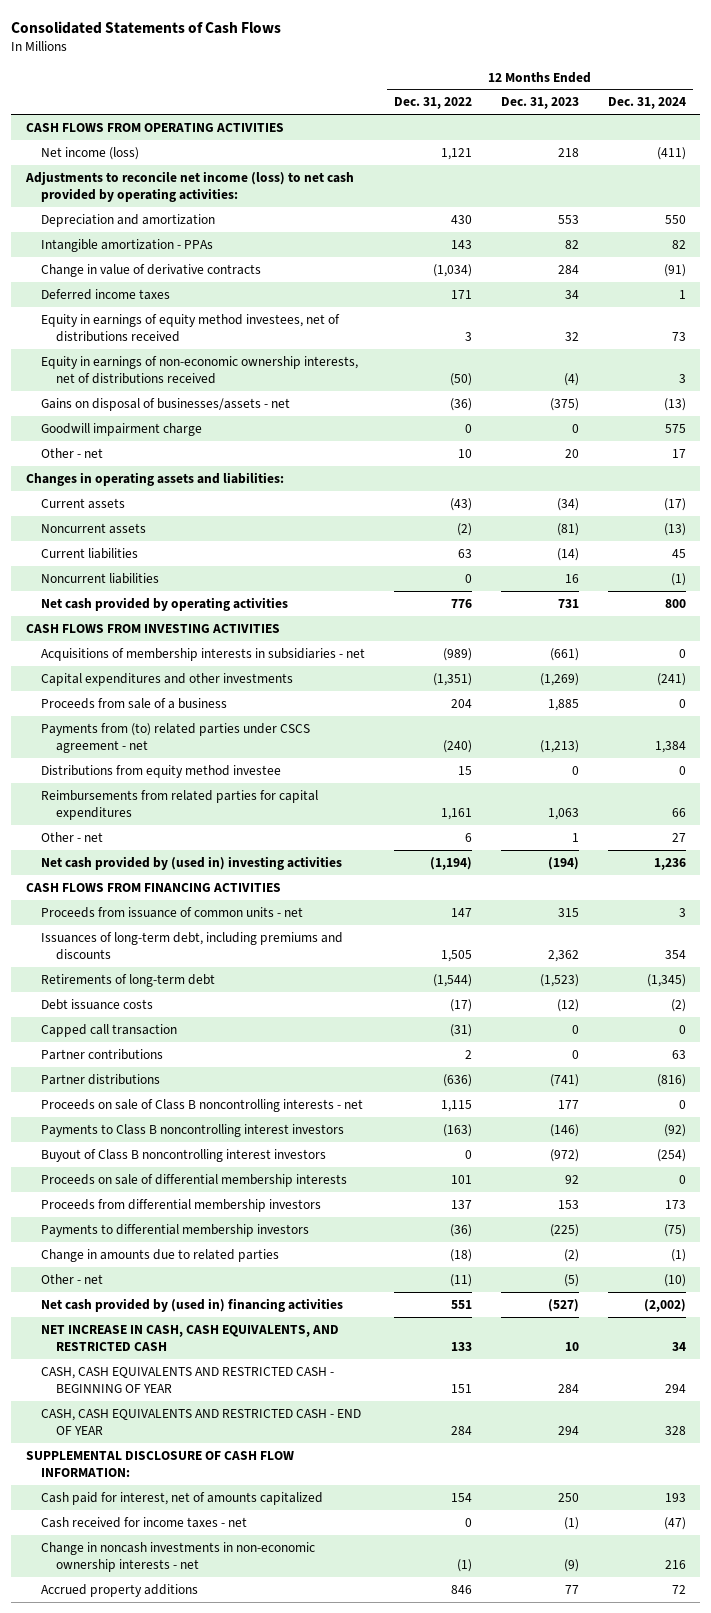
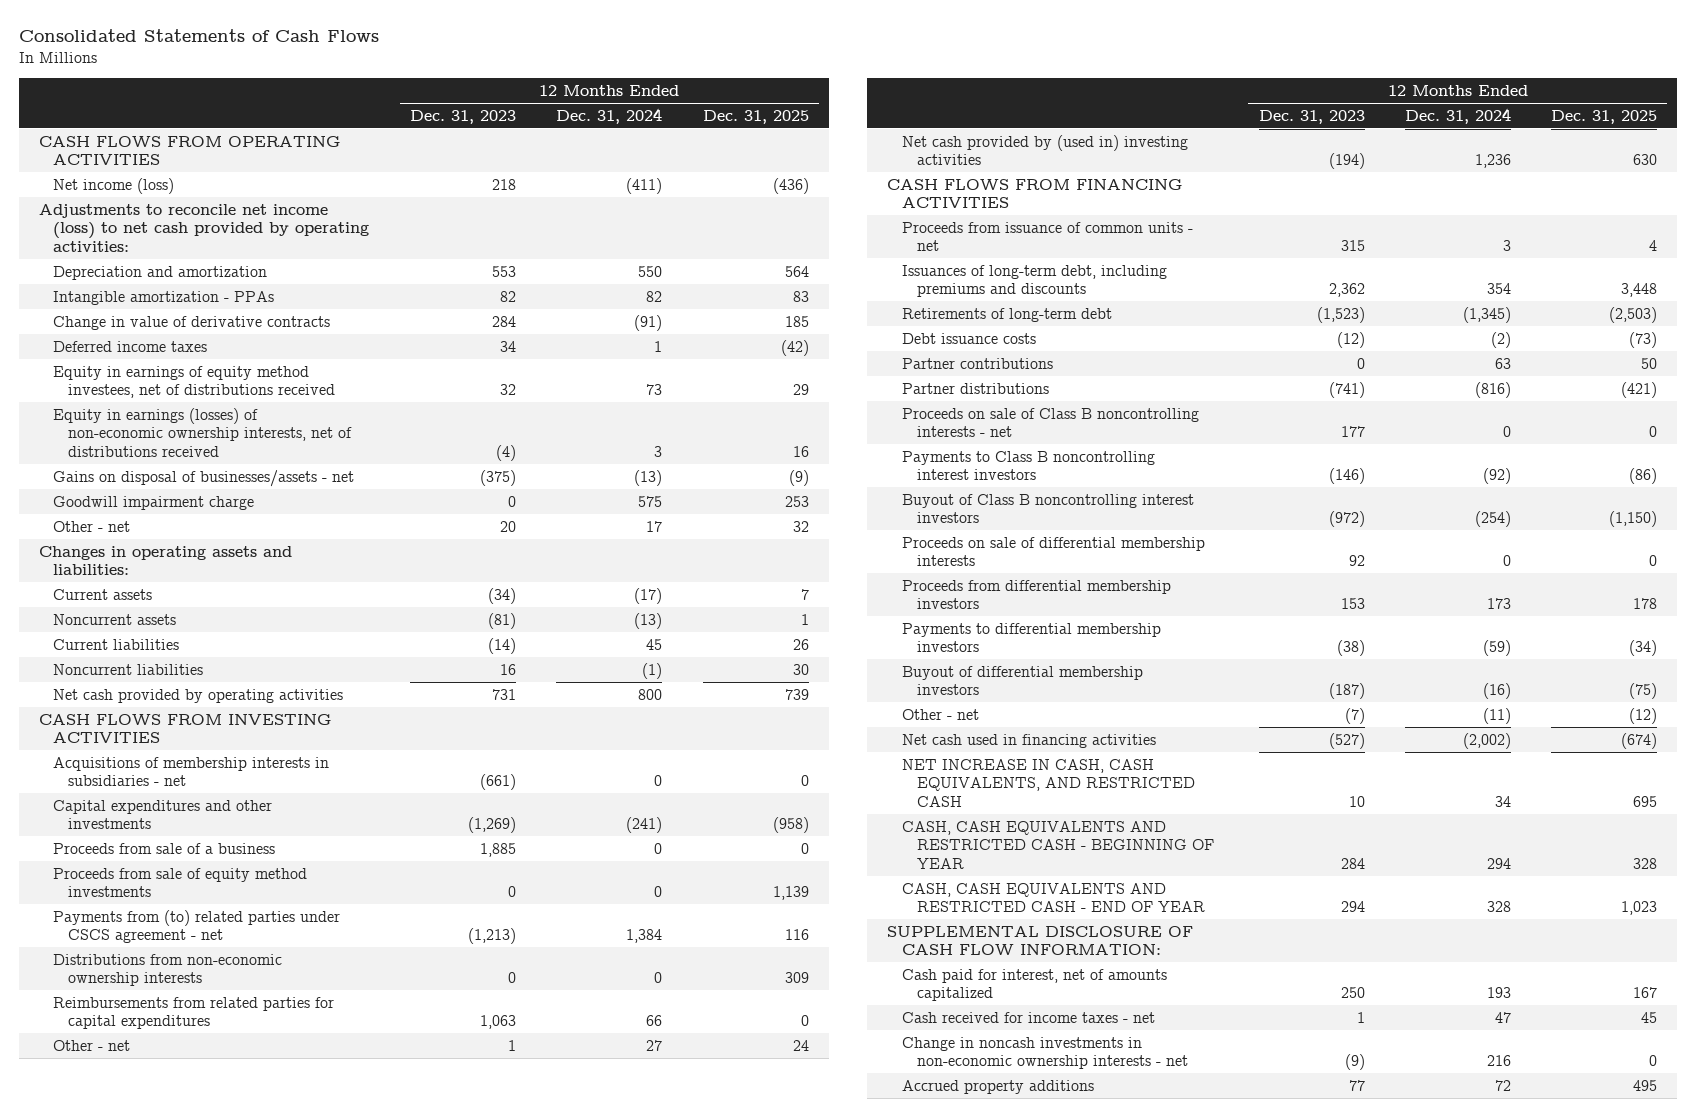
- | 12 Months Ended Dec. 31, 2022 | 12 Months Ended Dec. 31, 2023 | 12 Months Ended Dec. 31, 2024
+ | 12 Months Ended Dec. 31, 2023 | 12 Months Ended Dec. 31, 2024 | 12 Months Ended Dec. 31, 2025
- Equity in earnings of non-economic ownership interests, net of distributions received | (50) | (4) | 3
+ Equity in earnings (losses) of non-economic ownership interests, net of distributions received | (4) | 3 | 16
+ Proceeds from sale of equity method investments | 0 | 0 | 1,139
- Distributions from equity method investee | 15 | 0 | 0
+ Distributions from non-economic ownership interests | 0 | 0 | 309
- Capped call transaction | (31) | 0 | 0
- Payments to differential membership investors | (36) | (225) | (75)
- Change in amounts due to related parties | (18) | (2) | (1)
- Other - net | (11) | (5) | (10)
- Net cash provided by (used in) financing activities | 551 | (527) | (2,002)
+ Payments to differential membership investors | (38) | (59) | (34)
+ Buyout of differential membership investors | (187) | (16) | (75)
+ Other - net | (7) | (11) | (12)
+ Net cash used in financing activities | (527) | (2,002) | (674)
- Cash received for income taxes - net | 0 | (1) | (47)
+ Cash received for income taxes - net | 1 | 47 | 45

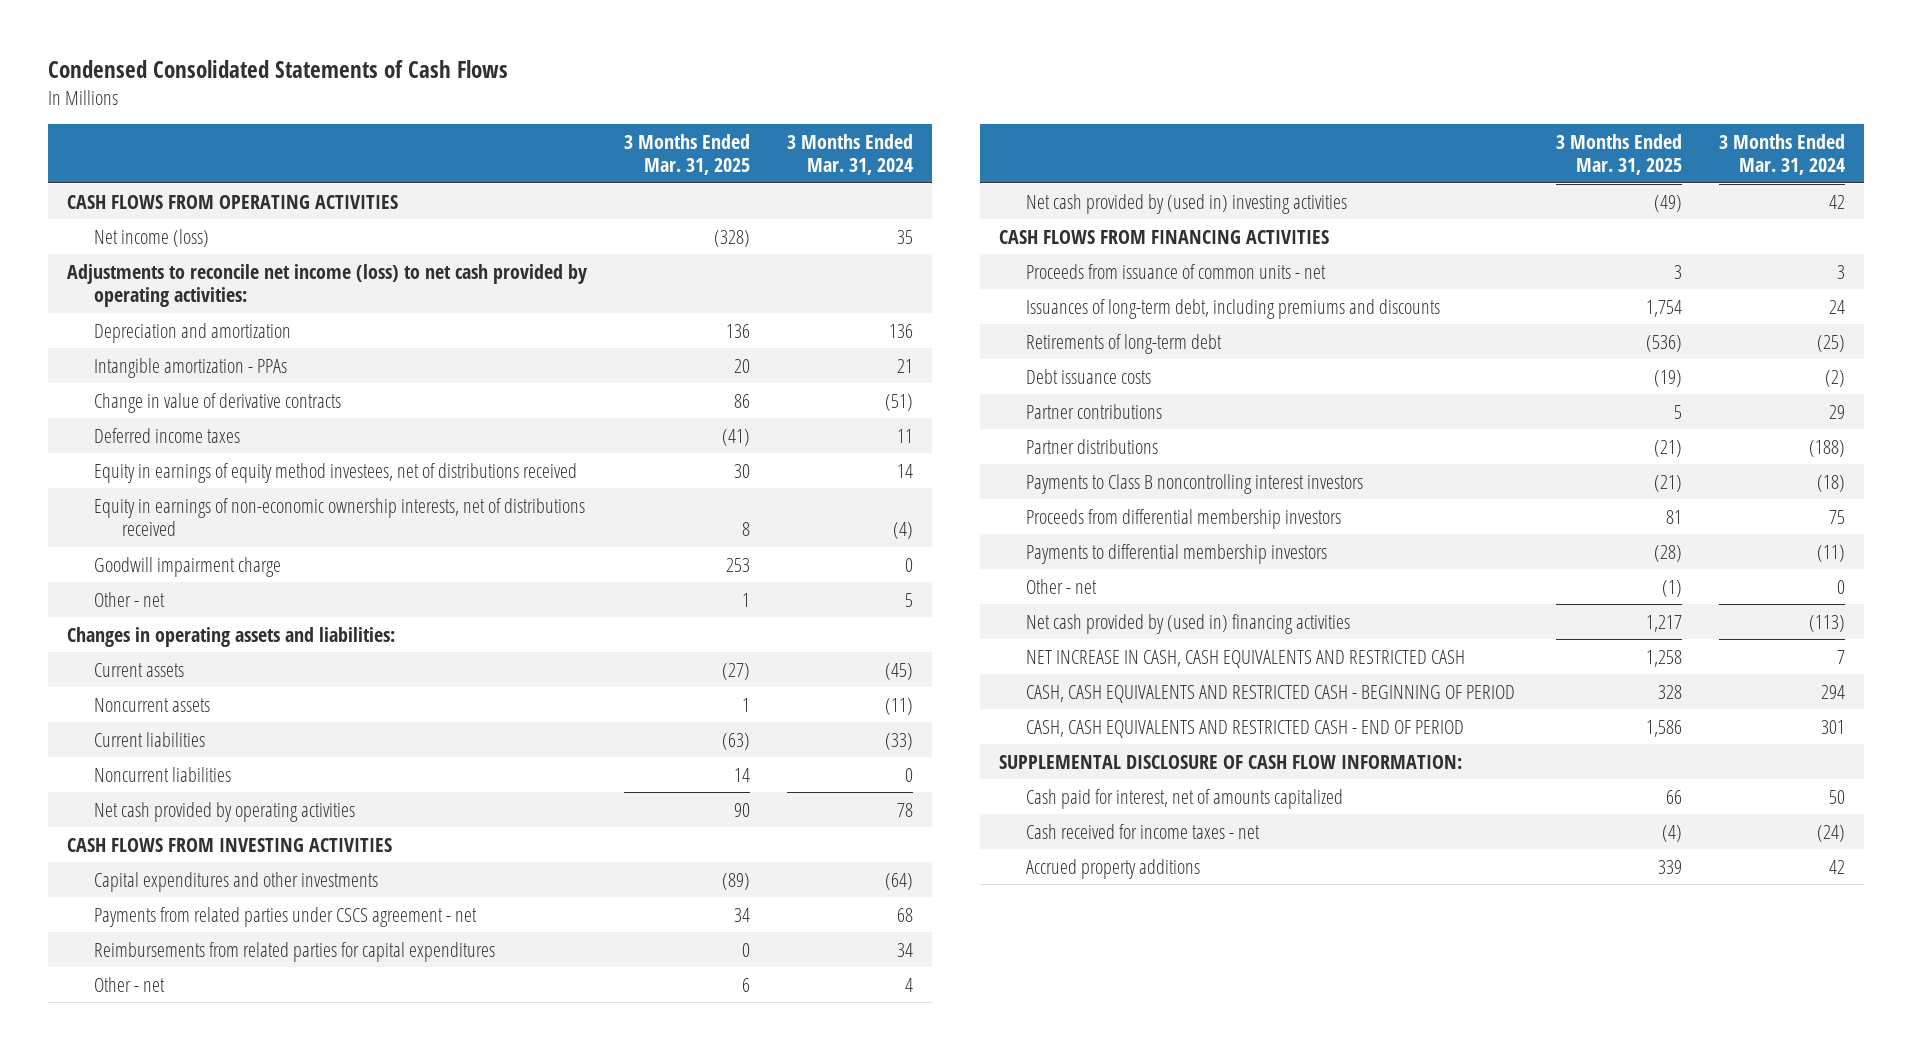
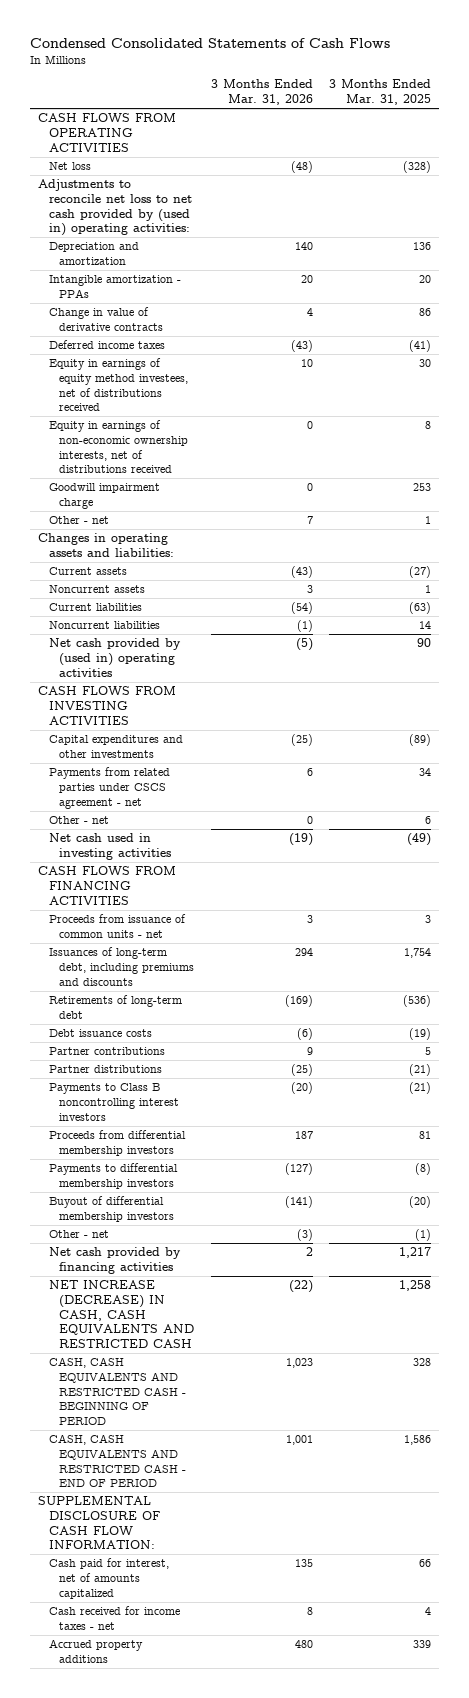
- | 3 Months Ended Mar. 31, 2025 | 3 Months Ended Mar. 31, 2024
+ | 3 Months Ended Mar. 31, 2026 | 3 Months Ended Mar. 31, 2025
- Net income (loss) | (328) | 35
- Adjustments to reconcile net income (loss) to net cash provided by operating activities:
+ Net loss | (48) | (328)
+ Adjustments to reconcile net loss to net cash provided by (used in) operating activities:
- Net cash provided by operating activities | 90 | 78
+ Net cash provided by (used in) operating activities | (5) | 90
- Reimbursements from related parties for capital expenditures | 0 | 34
- Net cash provided by (used in) investing activities | (49) | 42
+ Net cash used in investing activities | (19) | (49)
- Payments to differential membership investors | (28) | (11)
+ Payments to differential membership investors | (127) | (8)
+ Buyout of differential membership investors | (141) | (20)
- Net cash provided by (used in) financing activities | 1,217 | (113)
- NET INCREASE IN CASH, CASH EQUIVALENTS AND RESTRICTED CASH | 1,258 | 7
+ Net cash provided by financing activities | 2 | 1,217
+ NET INCREASE (DECREASE) IN CASH, CASH EQUIVALENTS AND RESTRICTED CASH | (22) | 1,258
- Cash received for income taxes - net | (4) | (24)
+ Cash received for income taxes - net | 8 | 4

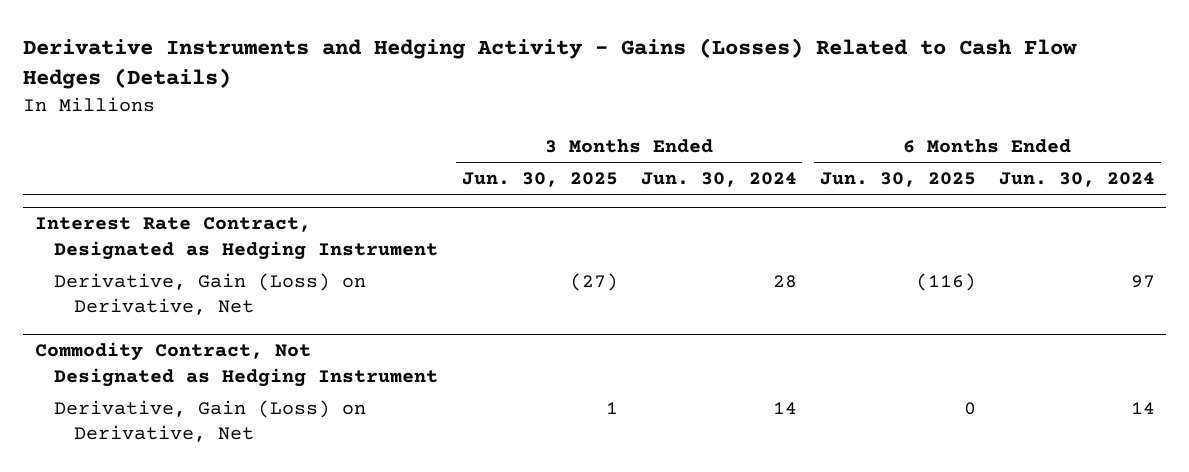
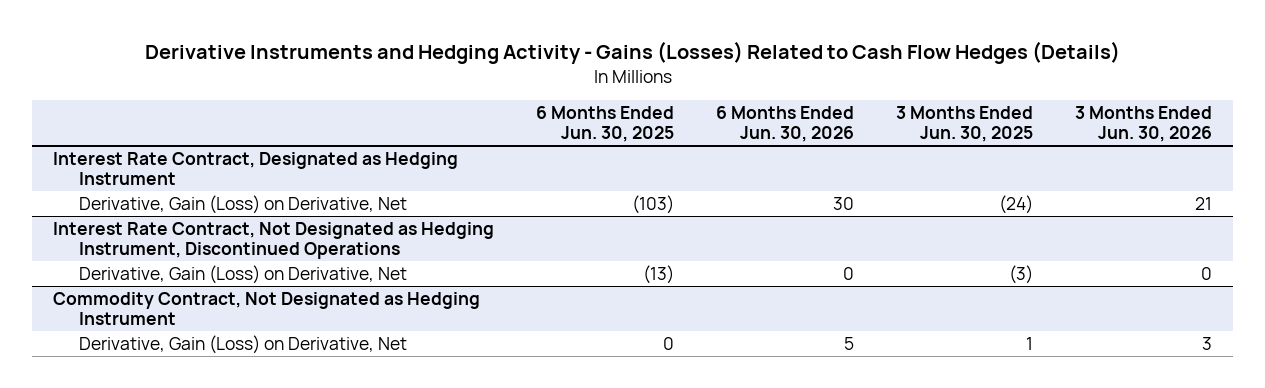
- | 3 Months Ended Jun. 30, 2025 | 3 Months Ended Jun. 30, 2024 | 6 Months Ended Jun. 30, 2025 | 6 Months Ended Jun. 30, 2024
+ | 6 Months Ended Jun. 30, 2025 | 6 Months Ended Jun. 30, 2026 | 3 Months Ended Jun. 30, 2025 | 3 Months Ended Jun. 30, 2026
@ Interest Rate Contract, Designated as Hedging Instrument
- Derivative, Gain (Loss) on Derivative, Net | (27) | 28 | (116) | 97
+ Derivative, Gain (Loss) on Derivative, Net | (103) | 30 | (24) | 21
+ Interest Rate Contract, Not Designated as Hedging Instrument, Discontinued Operations
+ Derivative, Gain (Loss) on Derivative, Net | (13) | 0 | (3) | 0

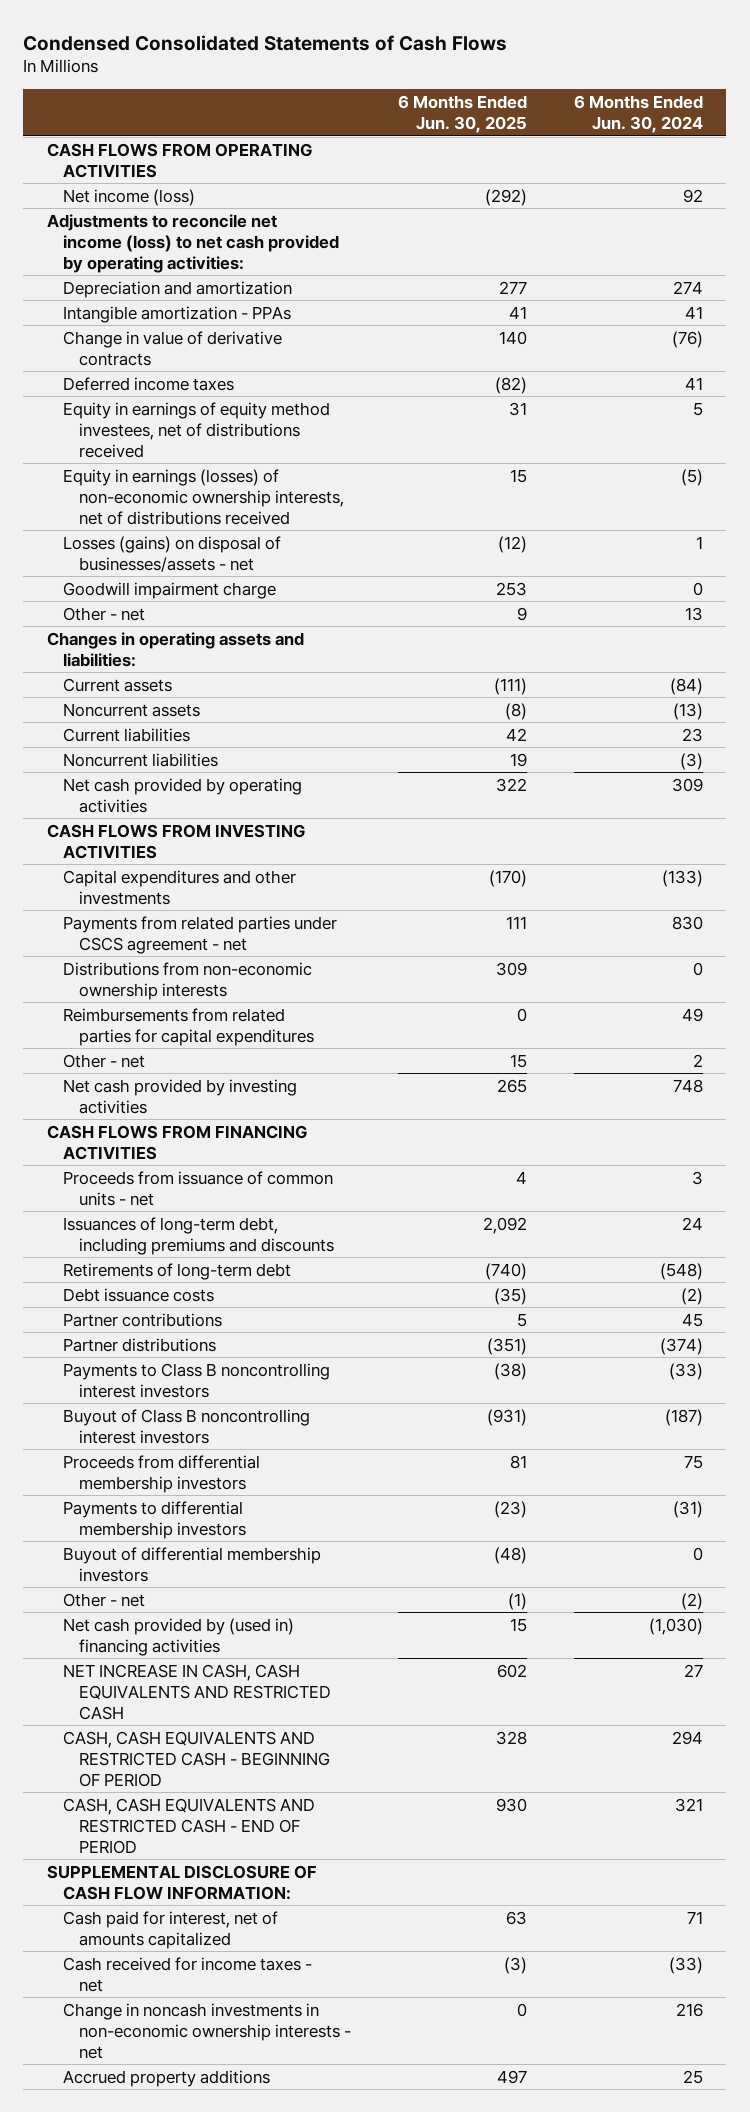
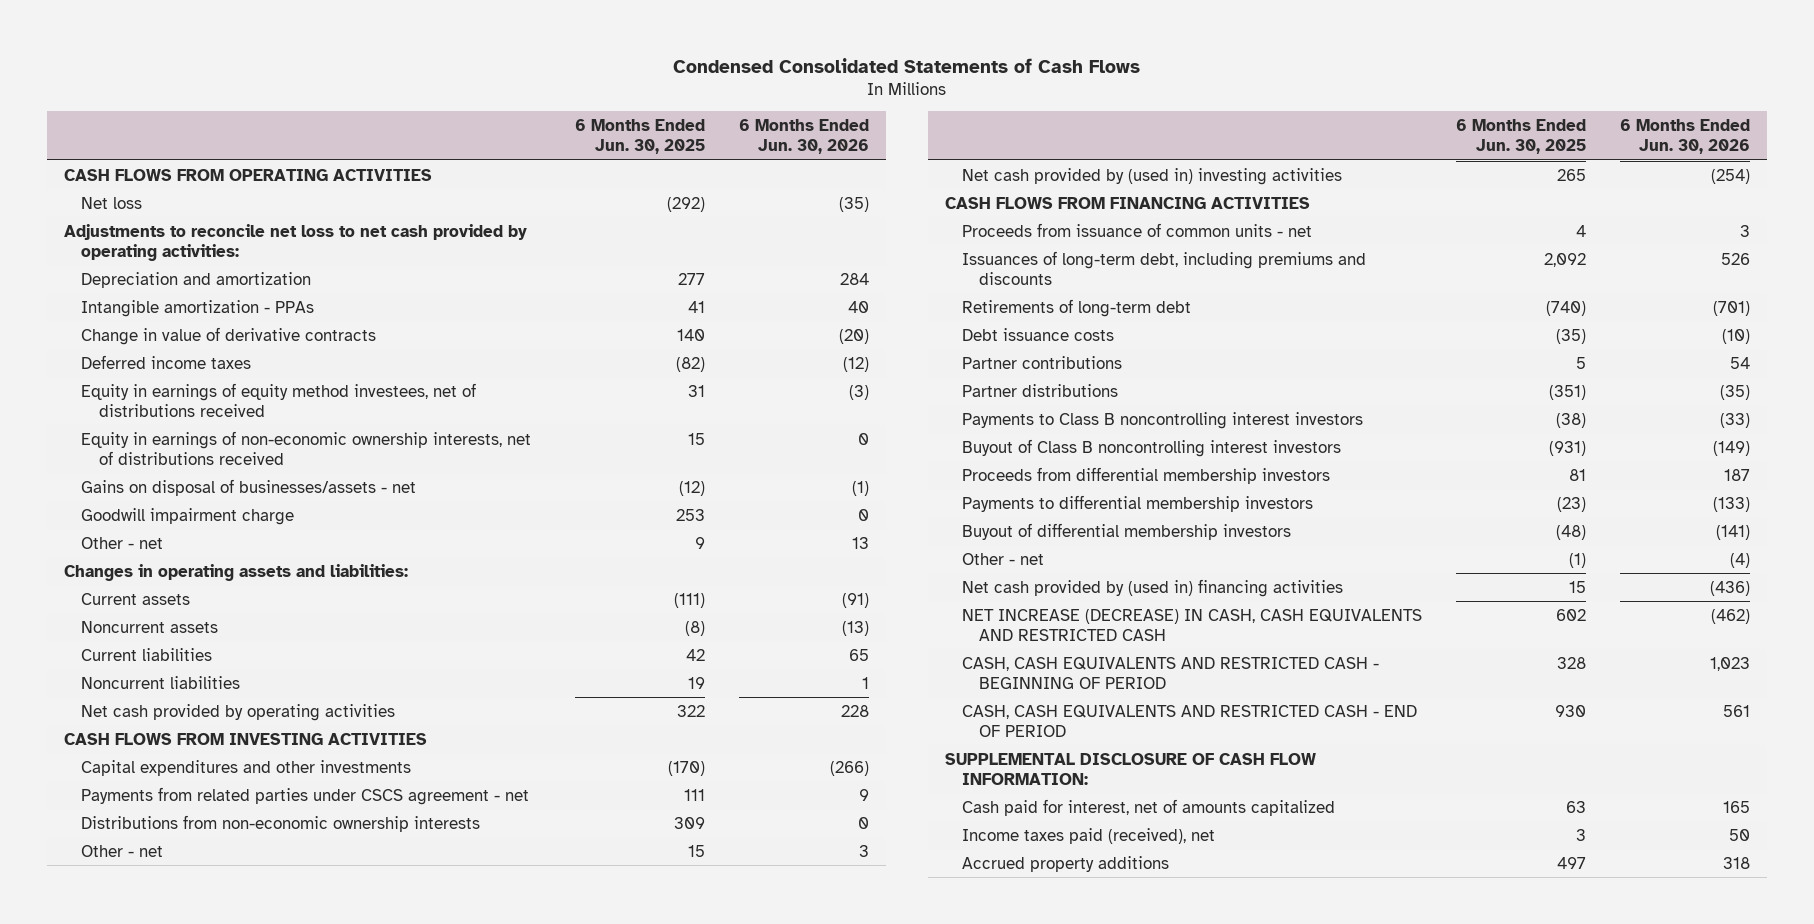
- | 6 Months Ended Jun. 30, 2025 | 6 Months Ended Jun. 30, 2024
+ | 6 Months Ended Jun. 30, 2025 | 6 Months Ended Jun. 30, 2026
- Net income (loss) | (292) | 92
- Adjustments to reconcile net income (loss) to net cash provided by operating activities:
+ Net loss | (292) | (35)
+ Adjustments to reconcile net loss to net cash provided by operating activities:
- Equity in earnings (losses) of non-economic ownership interests, net of distributions received | 15 | (5)
- Losses (gains) on disposal of businesses/assets - net | (12) | 1
+ Equity in earnings of non-economic ownership interests, net of distributions received | 15 | 0
+ Gains on disposal of businesses/assets - net | (12) | (1)
- Reimbursements from related parties for capital expenditures | 0 | 49
- Net cash provided by investing activities | 265 | 748
+ Net cash provided by (used in) investing activities | 265 | (254)
- NET INCREASE IN CASH, CASH EQUIVALENTS AND RESTRICTED CASH | 602 | 27
+ NET INCREASE (DECREASE) IN CASH, CASH EQUIVALENTS AND RESTRICTED CASH | 602 | (462)
- Cash received for income taxes - net | (3) | (33)
- Change in noncash investments in non-economic ownership interests - net | 0 | 216
+ Income taxes paid (received), net | 3 | 50

